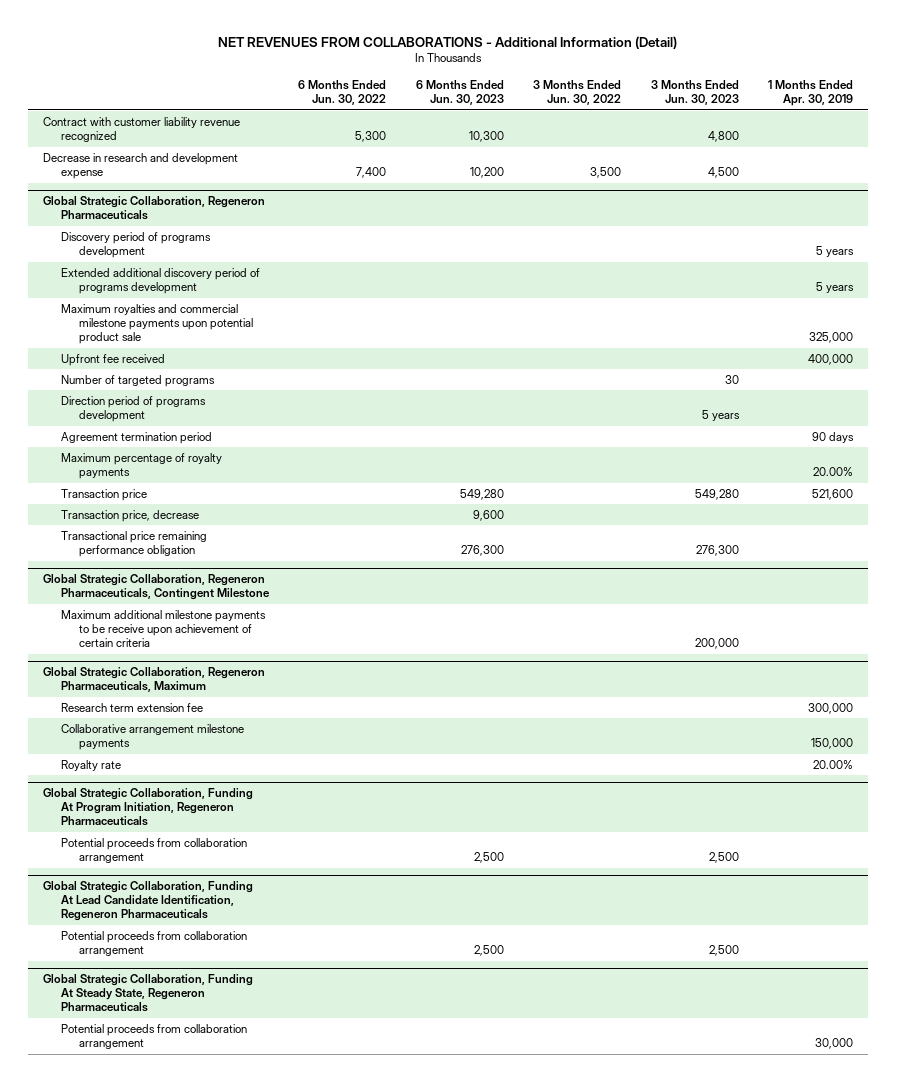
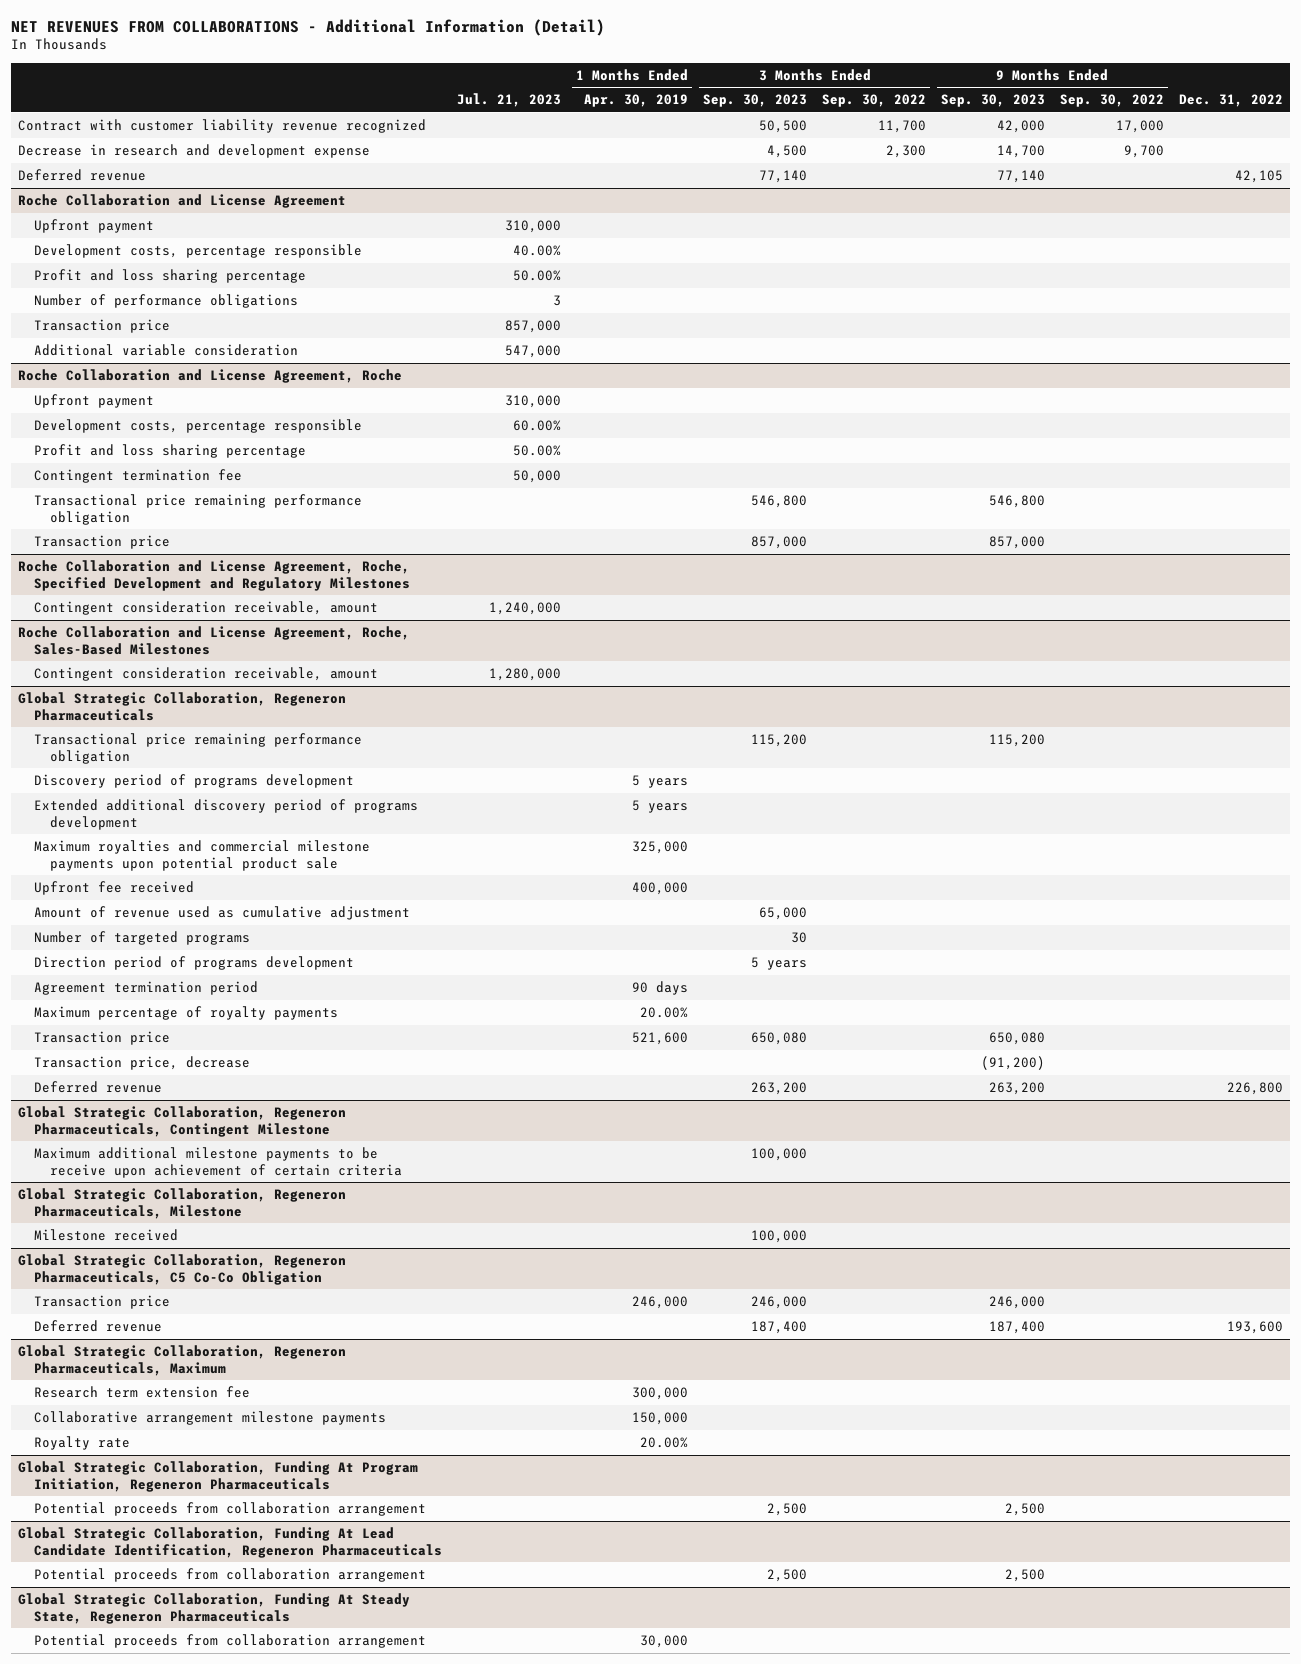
- | 6 Months Ended Jun. 30, 2022 | 6 Months Ended Jun. 30, 2023 | 3 Months Ended Jun. 30, 2022 | 3 Months Ended Jun. 30, 2023 | 1 Months Ended Apr. 30, 2019
+ | Jul. 21, 2023 | 1 Months Ended Apr. 30, 2019 | 3 Months Ended Sep. 30, 2023 | 3 Months Ended Sep. 30, 2022 | 9 Months Ended Sep. 30, 2023 | 9 Months Ended Sep. 30, 2022 | Dec. 31, 2022
+ Deferred revenue | | | 77,140 | | 77,140 | | 42,105
+ Roche Collaboration and License Agreement
+ Upfront payment | 310,000 | | | | | |
+ Development costs, percentage responsible | 40.00% | | | | | |
+ Profit and loss sharing percentage | 50.00% | | | | | |
+ Number of performance obligations | 3 | | | | | |
+ Transaction price | 857,000 | | | | | |
+ Additional variable consideration | 547,000 | | | | | |
+ Roche Collaboration and License Agreement, Roche
+ Upfront payment | 310,000 | | | | | |
+ Development costs, percentage responsible | 60.00% | | | | | |
+ Profit and loss sharing percentage | 50.00% | | | | | |
+ Contingent termination fee | 50,000 | | | | | |
+ Transactional price remaining performance obligation | | | 546,800 | | 546,800 | |
+ Transaction price | | | 857,000 | | 857,000 | |
+ Roche Collaboration and License Agreement, Roche, Specified Development and Regulatory Milestones
+ Contingent consideration receivable, amount | 1,240,000 | | | | | |
+ Roche Collaboration and License Agreement, Roche, Sales-Based Milestones
+ Contingent consideration receivable, amount | 1,280,000 | | | | | |
@ Global Strategic Collaboration, Regeneron Pharmaceuticals
moved up: Transactional price remaining performance obligation | | | 115,200 | | 115,200 | |
+ Amount of revenue used as cumulative adjustment | | | 65,000 | | | |
+ Deferred revenue | | | 263,200 | | 263,200 | | 226,800
+ Global Strategic Collaboration, Regeneron Pharmaceuticals, Milestone
+ Milestone received | | | 100,000 | | | |
+ Global Strategic Collaboration, Regeneron Pharmaceuticals, C5 Co-Co Obligation
+ Transaction price | | 246,000 | 246,000 | | 246,000 | |
+ Deferred revenue | | | 187,400 | | 187,400 | | 193,600

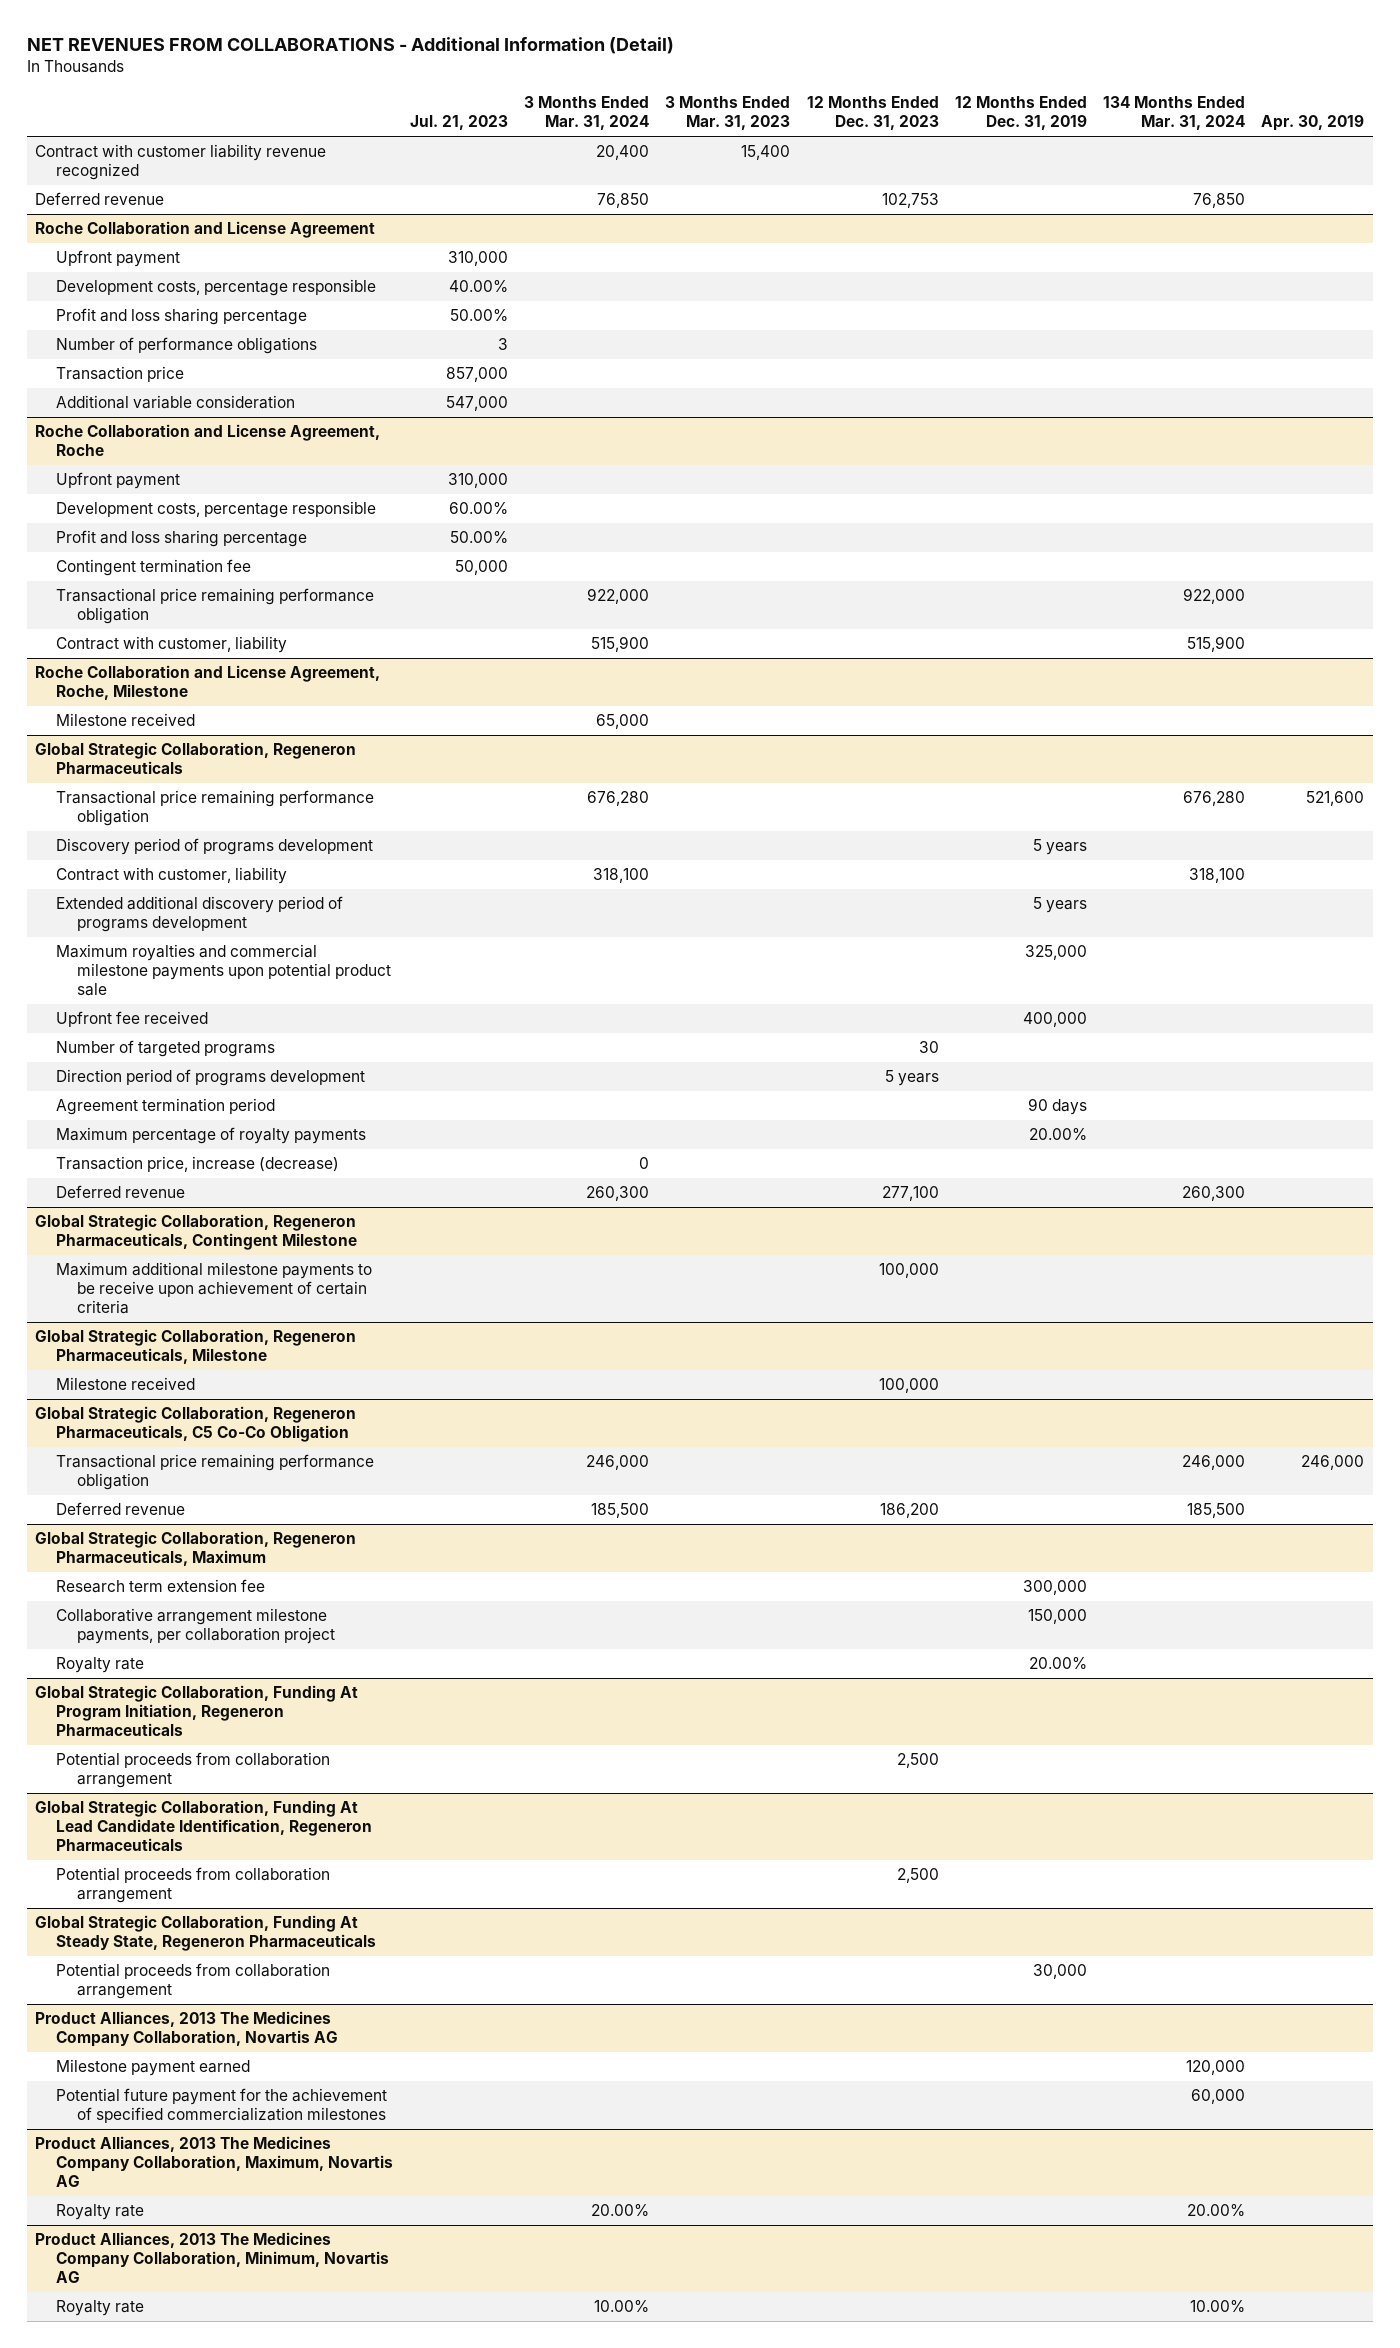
- | Jul. 21, 2023 | 1 Months Ended Apr. 30, 2019 | 3 Months Ended Sep. 30, 2023 | 3 Months Ended Sep. 30, 2022 | 9 Months Ended Sep. 30, 2023 | 9 Months Ended Sep. 30, 2022 | Dec. 31, 2022
+ | Jul. 21, 2023 | 3 Months Ended Mar. 31, 2024 | 3 Months Ended Mar. 31, 2023 | 12 Months Ended Dec. 31, 2023 | 12 Months Ended Dec. 31, 2019 | 134 Months Ended Mar. 31, 2024 | Apr. 30, 2019
- Decrease in research and development expense | | | 4,500 | 2,300 | 14,700 | 9,700 |
@ Roche Collaboration and License Agreement, Roche
- Transaction price | | | 857,000 | | 857,000 | |
- Roche Collaboration and License Agreement, Roche, Specified Development and Regulatory Milestones
- Contingent consideration receivable, amount | 1,240,000 | | | | | |
- Roche Collaboration and License Agreement, Roche, Sales-Based Milestones
- Contingent consideration receivable, amount | 1,280,000 | | | | | |
@ Roche Collaboration and License Agreement, Roche
+ Contract with customer, liability | | 515,900 | | | | 515,900 |
+ Roche Collaboration and License Agreement, Roche, Milestone
+ Milestone received | | 65,000 | | | | |
@ Global Strategic Collaboration, Regeneron Pharmaceuticals
+ Contract with customer, liability | | 318,100 | | | | 318,100 |
- Amount of revenue used as cumulative adjustment | | | 65,000 | | | |
- Transaction price | | 521,600 | 650,080 | | 650,080 | |
- Transaction price, decrease | | | | | (91,200) | |
+ Transaction price, increase (decrease) | | 0 | | | | |
@ Global Strategic Collaboration, Regeneron Pharmaceuticals, C5 Co-Co Obligation
- Transaction price | | 246,000 | 246,000 | | 246,000 | |
+ Transactional price remaining performance obligation | | 246,000 | | | | 246,000 | 246,000
@ Global Strategic Collaboration, Regeneron Pharmaceuticals, Maximum
- Collaborative arrangement milestone payments | | 150,000 | | | | |
+ Collaborative arrangement milestone payments, per collaboration project | | | | | 150,000 | |
+ Product Alliances, 2013 The Medicines Company Collaboration, Novartis AG
+ Milestone payment earned | | | | | | 120,000 |
+ Potential future payment for the achievement of specified commercialization milestones | | | | | | 60,000 |
+ Product Alliances, 2013 The Medicines Company Collaboration, Maximum, Novartis AG
+ Royalty rate | | 20.00% | | | | 20.00% |
+ Product Alliances, 2013 The Medicines Company Collaboration, Minimum, Novartis AG
+ Royalty rate | | 10.00% | | | | 10.00% |

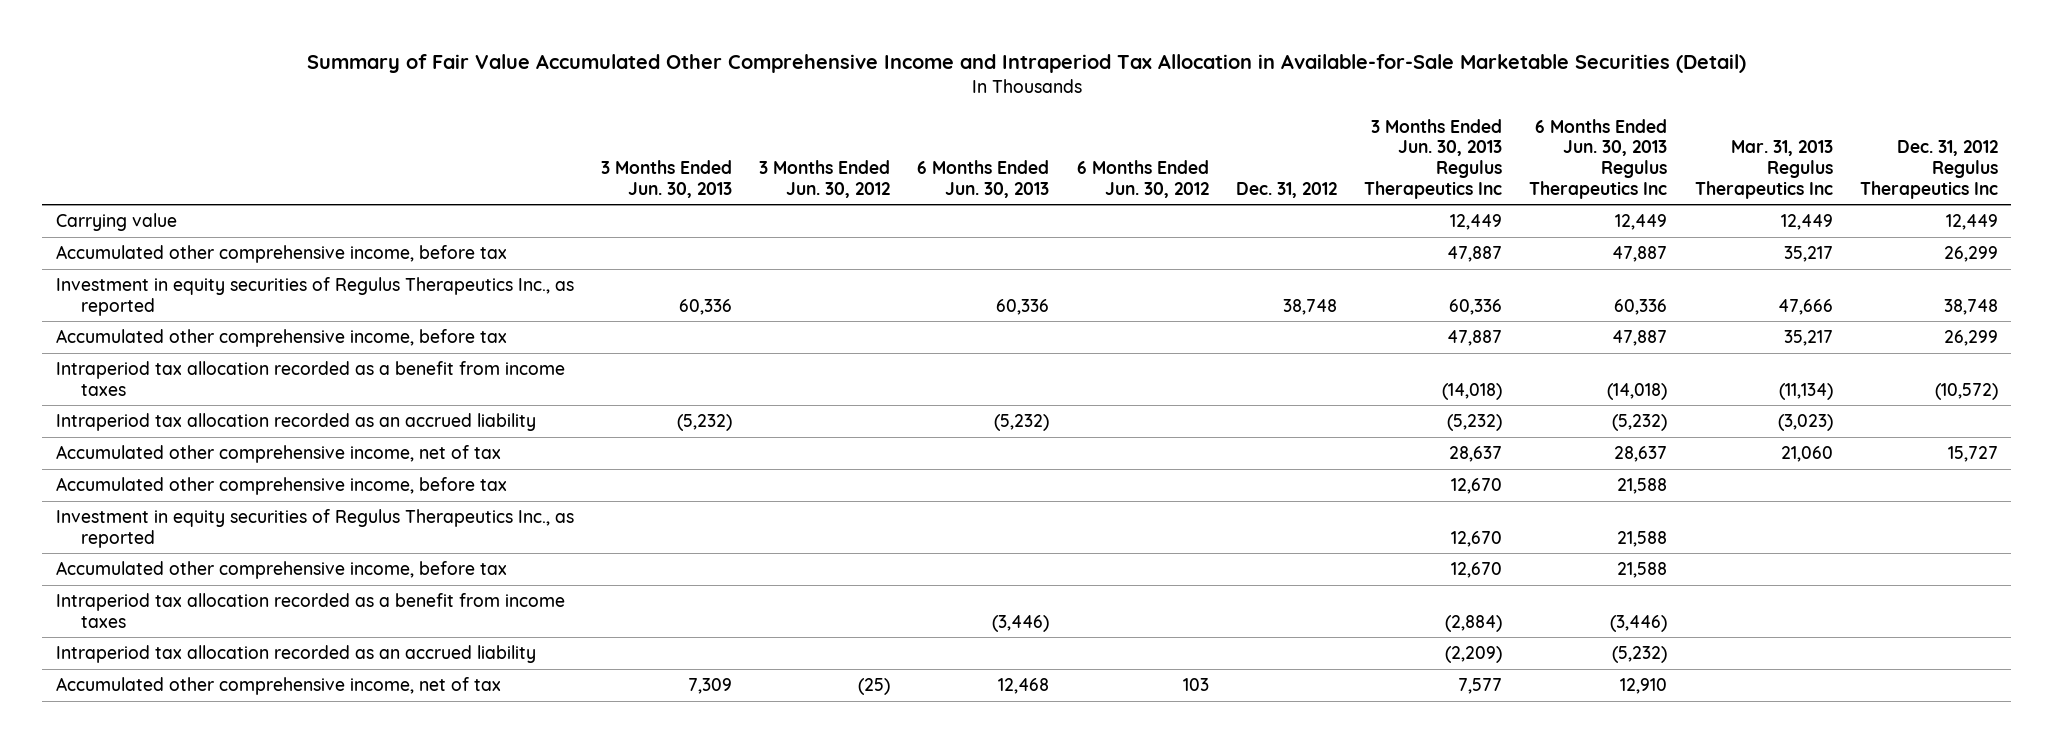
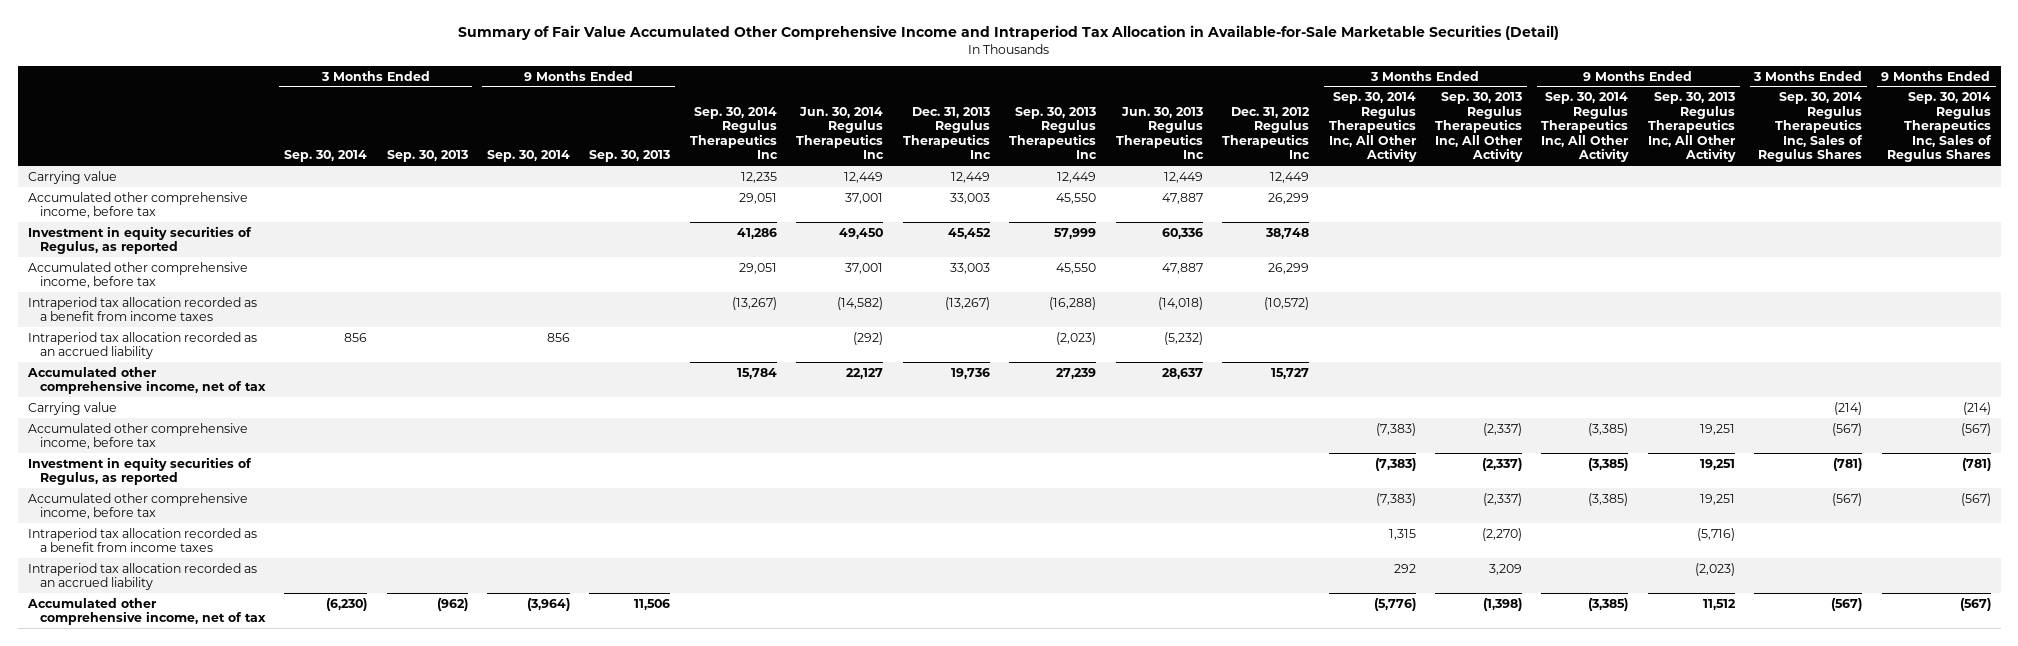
- | 3 Months Ended Jun. 30, 2013 | 3 Months Ended Jun. 30, 2012 | 6 Months Ended Jun. 30, 2013 | 6 Months Ended Jun. 30, 2012 | Dec. 31, 2012 | 3 Months Ended Jun. 30, 2013 Regulus Therapeutics Inc | 6 Months Ended Jun. 30, 2013 Regulus Therapeutics Inc | Mar. 31, 2013 Regulus Therapeutics Inc | Dec. 31, 2012 Regulus Therapeutics Inc
+ | 3 Months Ended Sep. 30, 2014 | 3 Months Ended Sep. 30, 2013 | 9 Months Ended Sep. 30, 2014 | 9 Months Ended Sep. 30, 2013 | Sep. 30, 2014 Regulus Therapeutics Inc | Jun. 30, 2014 Regulus Therapeutics Inc | Dec. 31, 2013 Regulus Therapeutics Inc | Sep. 30, 2013 Regulus Therapeutics Inc | Jun. 30, 2013 Regulus Therapeutics Inc | Dec. 31, 2012 Regulus Therapeutics Inc | 3 Months Ended Sep. 30, 2014 Regulus Therapeutics Inc, All Other Activity | 3 Months Ended Sep. 30, 2013 Regulus Therapeutics Inc, All Other Activity | 9 Months Ended Sep. 30, 2014 Regulus Therapeutics Inc, All Other Activity | 9 Months Ended Sep. 30, 2013 Regulus Therapeutics Inc, All Other Activity | 3 Months Ended Sep. 30, 2014 Regulus Therapeutics Inc, Sales of Regulus Shares | 9 Months Ended Sep. 30, 2014 Regulus Therapeutics Inc, Sales of Regulus Shares
- Investment in equity securities of Regulus Therapeutics Inc., as reported | 60,336 | | 60,336 | | 38,748 | 60,336 | 60,336 | 47,666 | 38,748
+ Investment in equity securities of Regulus, as reported | | | | | 41,286 | 49,450 | 45,452 | 57,999 | 60,336 | 38,748 | | | | | |
+ Carrying value | | | | | | | | | | | | | | | (214) | (214)
- Investment in equity securities of Regulus Therapeutics Inc., as reported | | | | | | 12,670 | 21,588 | |
+ Investment in equity securities of Regulus, as reported | | | | | | | | | | | (7,383) | (2,337) | (3,385) | 19,251 | (781) | (781)

